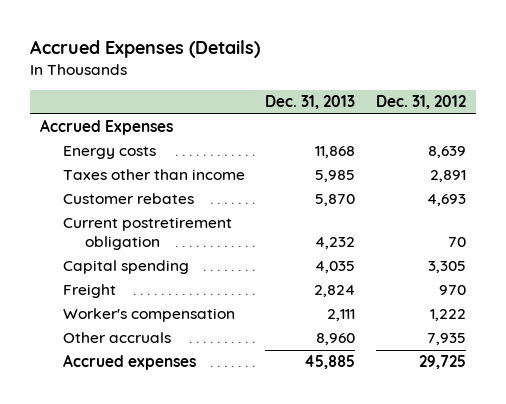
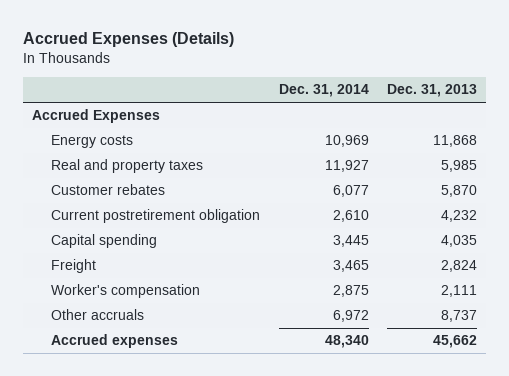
- | Dec. 31, 2013 | Dec. 31, 2012
+ | Dec. 31, 2014 | Dec. 31, 2013
- Taxes other than income | 5,985 | 2,891
+ Real and property taxes | 11,927 | 5,985
- Other accruals | 8,960 | 7,935
- Accrued expenses | 45,885 | 29,725
+ Other accruals | 6,972 | 8,737
+ Accrued expenses | 48,340 | 45,662

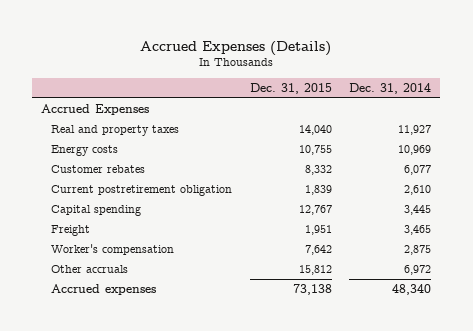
- | Dec. 31, 2014 | Dec. 31, 2013
+ | Dec. 31, 2015 | Dec. 31, 2014
moved down: Energy costs | 10,755 | 10,969

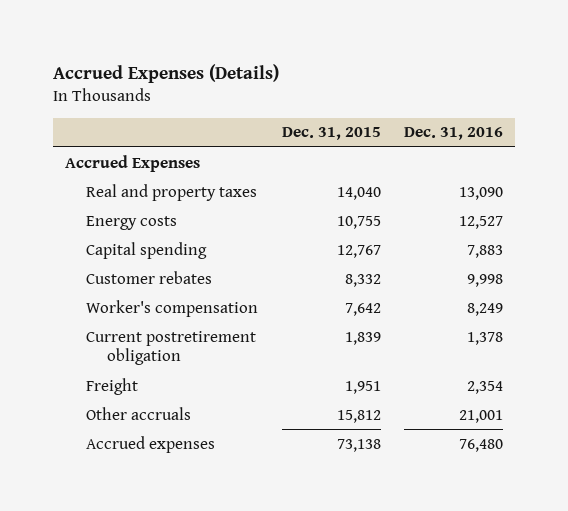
- | Dec. 31, 2015 | Dec. 31, 2014
+ | Dec. 31, 2015 | Dec. 31, 2016
moved up: Capital spending | 12,767 | 7,883
moved up: Worker's compensation | 7,642 | 8,249

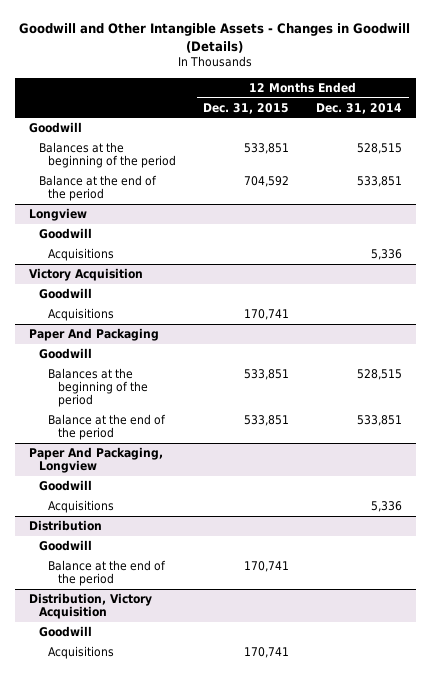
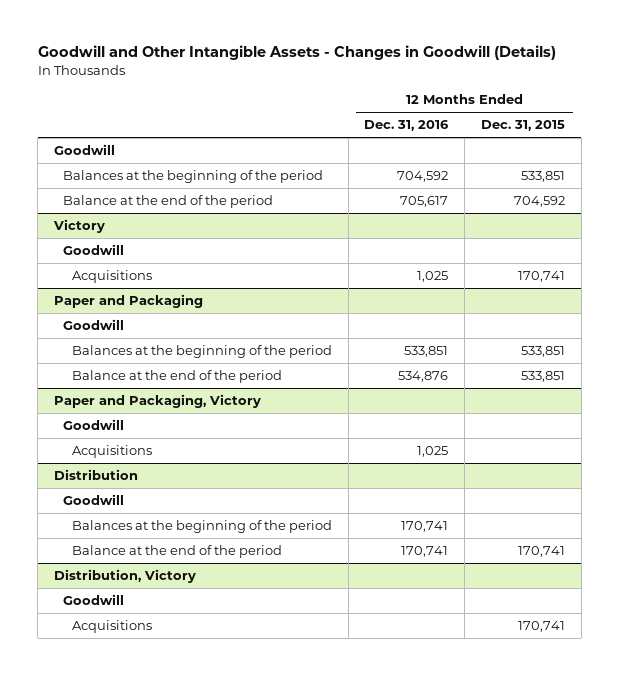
- | 12 Months Ended Dec. 31, 2015 | 12 Months Ended Dec. 31, 2014
+ | 12 Months Ended Dec. 31, 2016 | 12 Months Ended Dec. 31, 2015
- Longview
- Goodwill
- Acquisitions | | 5,336
- Victory Acquisition
+ Victory
- Paper And Packaging
+ Paper and Packaging
- Paper And Packaging, Longview
+ Paper and Packaging, Victory
@ Distribution
+ Balances at the beginning of the period | 170,741 |
- Distribution, Victory Acquisition
+ Distribution, Victory

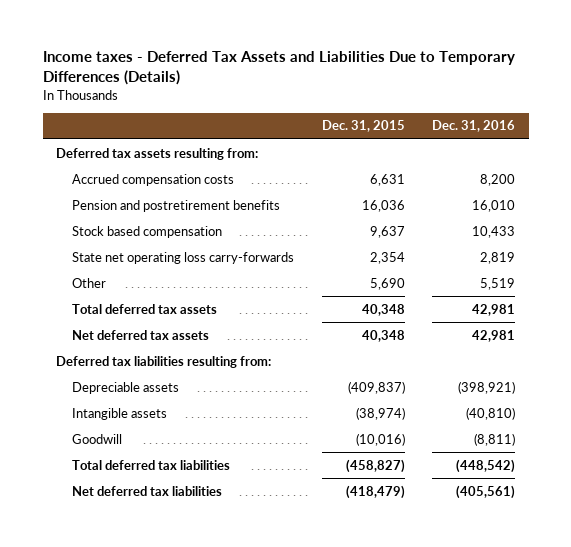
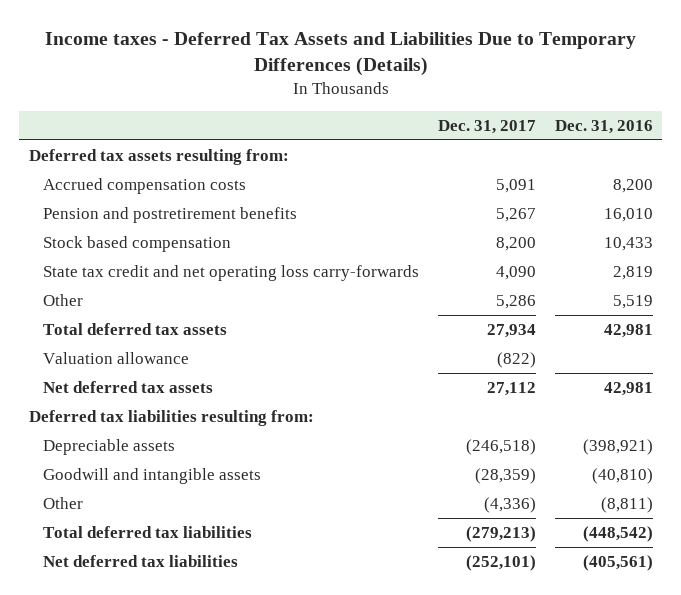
- | Dec. 31, 2015 | Dec. 31, 2016
+ | Dec. 31, 2017 | Dec. 31, 2016
- State net operating loss carry-forwards | 2,354 | 2,819
+ State tax credit and net operating loss carry-forwards | 4,090 | 2,819
+ Valuation allowance | (822) |
- Intangible assets | (38,974) | (40,810)
- Goodwill | (10,016) | (8,811)
+ Goodwill and intangible assets | (28,359) | (40,810)
+ Other | (4,336) | (8,811)

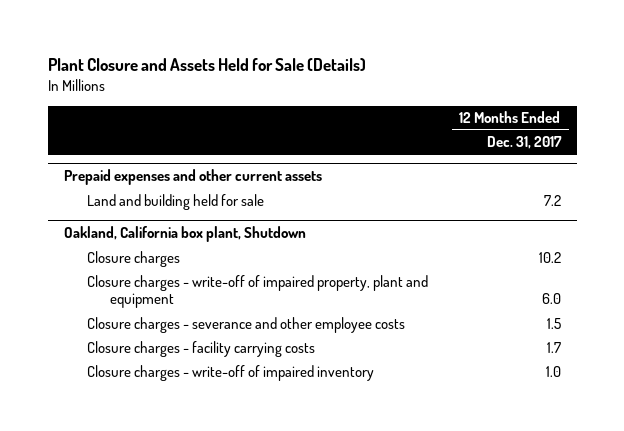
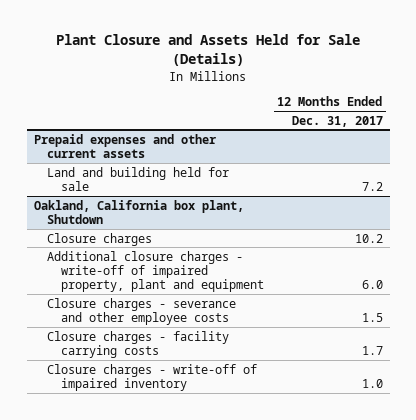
@ Oakland, California box plant, Shutdown
- Closure charges - write-off of impaired property, plant and equipment | 6.0
+ Additional closure charges - write-off of impaired property, plant and equipment | 6.0

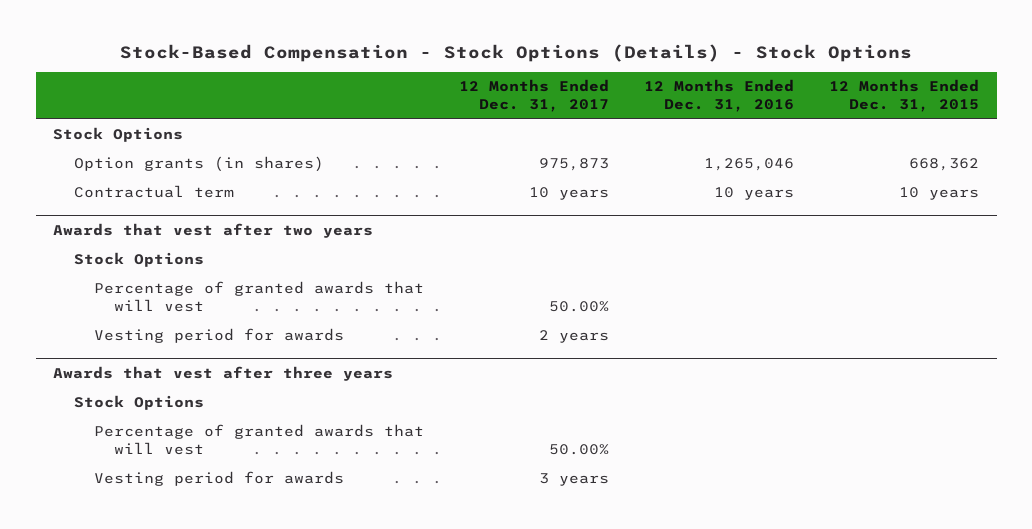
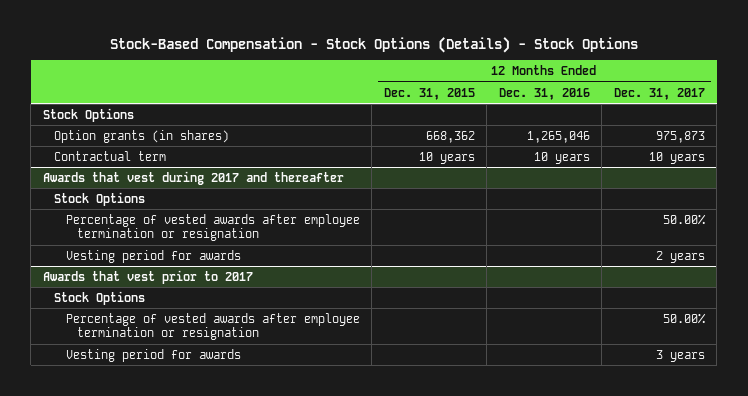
- | 12 Months Ended Dec. 31, 2017 | 12 Months Ended Dec. 31, 2016 | 12 Months Ended Dec. 31, 2015
+ | 12 Months Ended Dec. 31, 2015 | 12 Months Ended Dec. 31, 2016 | 12 Months Ended Dec. 31, 2017
- Awards that vest after two years
+ Awards that vest during 2017 and thereafter
- Percentage of granted awards that will vest | 50.00% | |
+ Percentage of vested awards after employee termination or resignation | | | 50.00%
- Awards that vest after three years
+ Awards that vest prior to 2017
- Percentage of granted awards that will vest | 50.00% | |
+ Percentage of vested awards after employee termination or resignation | | | 50.00%

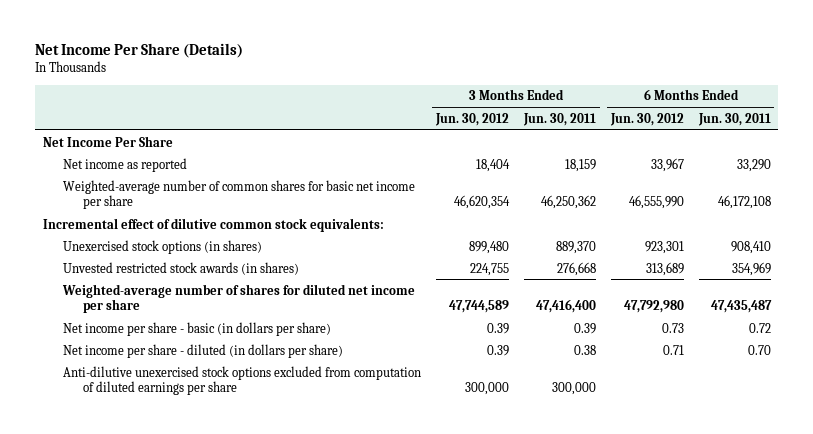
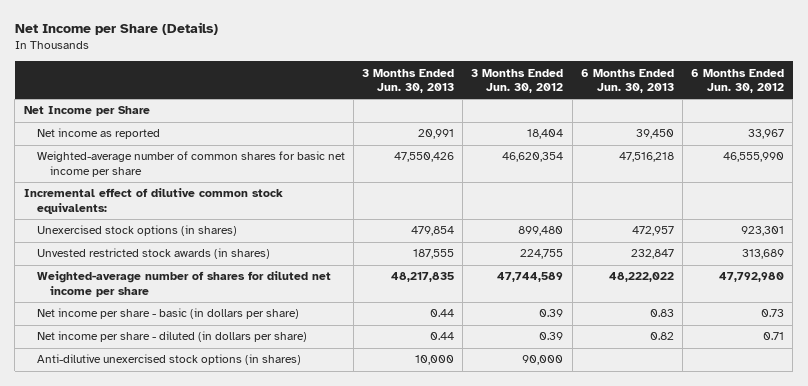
- Net Income Per Share (Details)
+ Net Income per Share (Details)
- | 3 Months Ended Jun. 30, 2012 | 3 Months Ended Jun. 30, 2011 | 6 Months Ended Jun. 30, 2012 | 6 Months Ended Jun. 30, 2011
+ | 3 Months Ended Jun. 30, 2013 | 3 Months Ended Jun. 30, 2012 | 6 Months Ended Jun. 30, 2013 | 6 Months Ended Jun. 30, 2012
- Net Income Per Share
+ Net Income per Share
- Anti-dilutive unexercised stock options excluded from computation of diluted earnings per share | 300,000 | 300,000 | |
+ Anti-dilutive unexercised stock options (in shares) | 10,000 | 90,000 | |

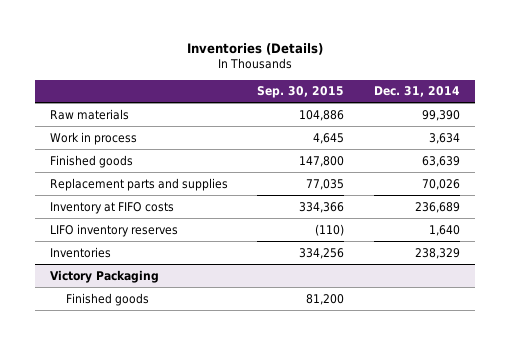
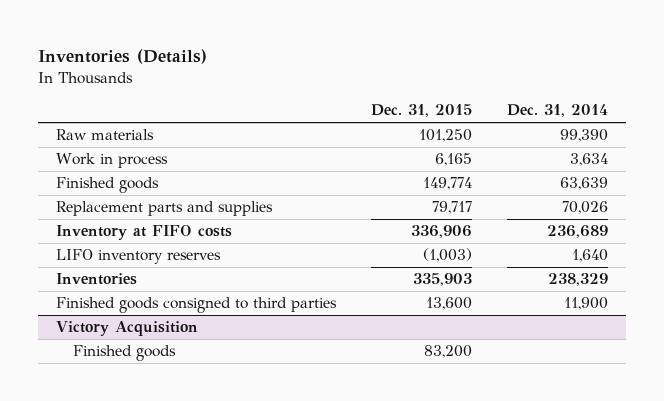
- | Sep. 30, 2015 | Dec. 31, 2014
+ | Dec. 31, 2015 | Dec. 31, 2014
- Victory Packaging
+ Finished goods consigned to third parties | 13,600 | 11,900
+ Victory Acquisition

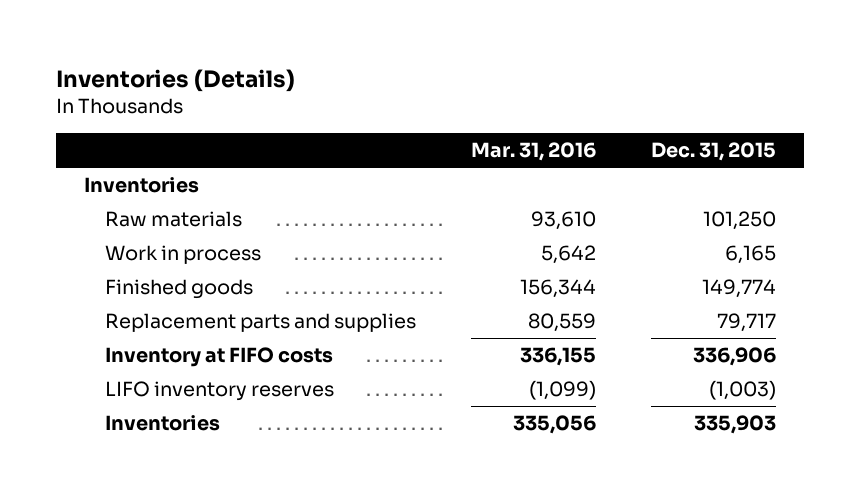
- | Dec. 31, 2015 | Dec. 31, 2014
+ | Mar. 31, 2016 | Dec. 31, 2015
+ Inventories
- Finished goods consigned to third parties | 13,600 | 11,900
- Victory Acquisition
- Finished goods | 83,200 |

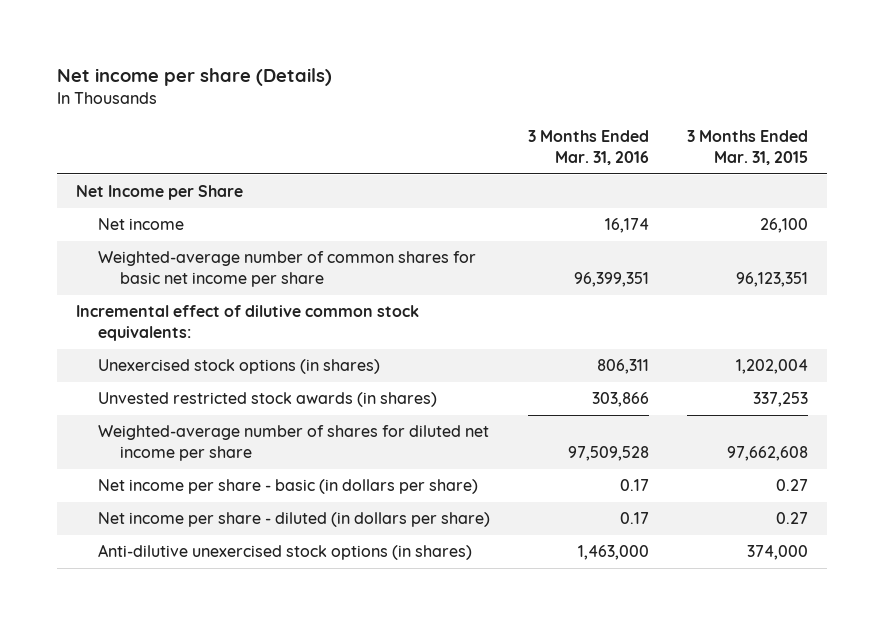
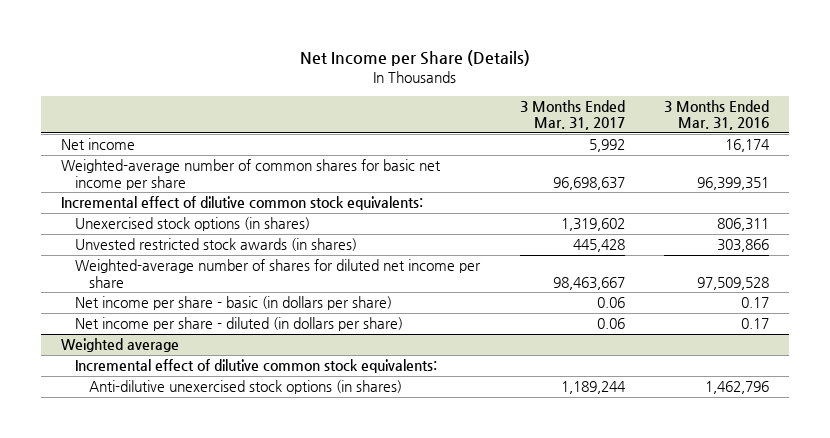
- Net income per share (Details)
+ Net Income per Share (Details)
- | 3 Months Ended Mar. 31, 2016 | 3 Months Ended Mar. 31, 2015
+ | 3 Months Ended Mar. 31, 2017 | 3 Months Ended Mar. 31, 2016
- Net Income per Share
- Anti-dilutive unexercised stock options (in shares) | 1,463,000 | 374,000
+ Weighted average
+ Incremental effect of dilutive common stock equivalents:
+ Anti-dilutive unexercised stock options (in shares) | 1,189,244 | 1,462,796

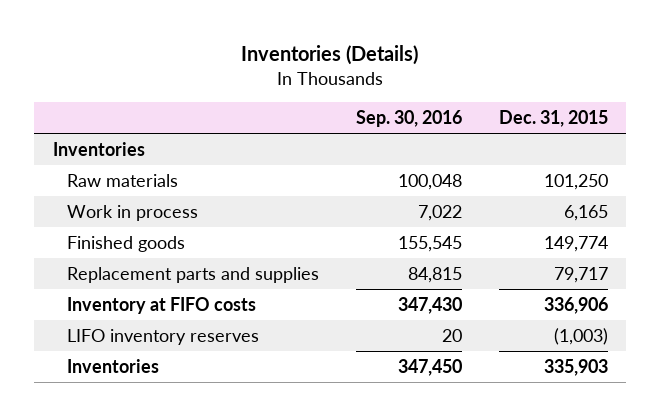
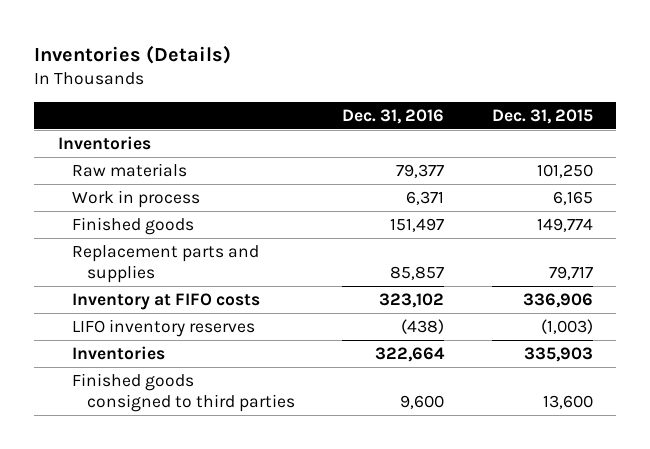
- | Sep. 30, 2016 | Dec. 31, 2015
+ | Dec. 31, 2016 | Dec. 31, 2015
+ Finished goods consigned to third parties | 9,600 | 13,600

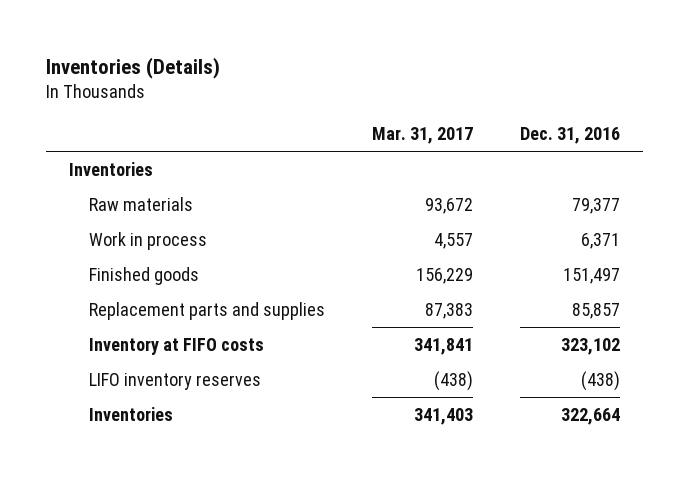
- | Dec. 31, 2016 | Dec. 31, 2015
+ | Mar. 31, 2017 | Dec. 31, 2016
- Finished goods consigned to third parties | 9,600 | 13,600

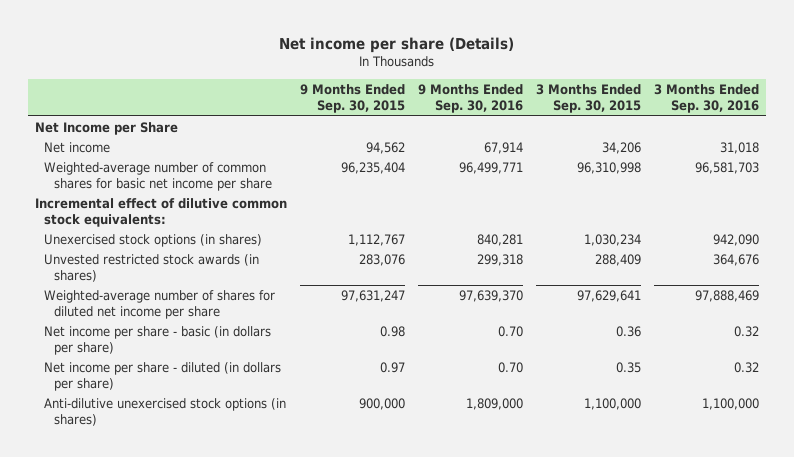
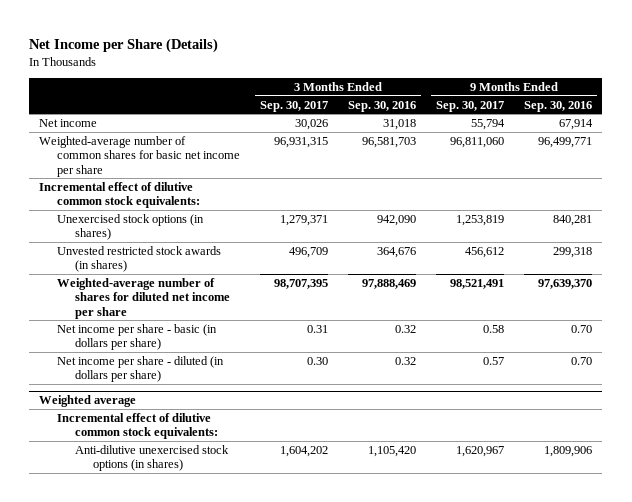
- Net income per share (Details)
+ Net Income per Share (Details)
- | 9 Months Ended Sep. 30, 2015 | 9 Months Ended Sep. 30, 2016 | 3 Months Ended Sep. 30, 2015 | 3 Months Ended Sep. 30, 2016
+ | 3 Months Ended Sep. 30, 2017 | 3 Months Ended Sep. 30, 2016 | 9 Months Ended Sep. 30, 2017 | 9 Months Ended Sep. 30, 2016
- Net Income per Share
- Anti-dilutive unexercised stock options (in shares) | 900,000 | 1,809,000 | 1,100,000 | 1,100,000
+ Weighted average
+ Incremental effect of dilutive common stock equivalents:
+ Anti-dilutive unexercised stock options (in shares) | 1,604,202 | 1,105,420 | 1,620,967 | 1,809,906

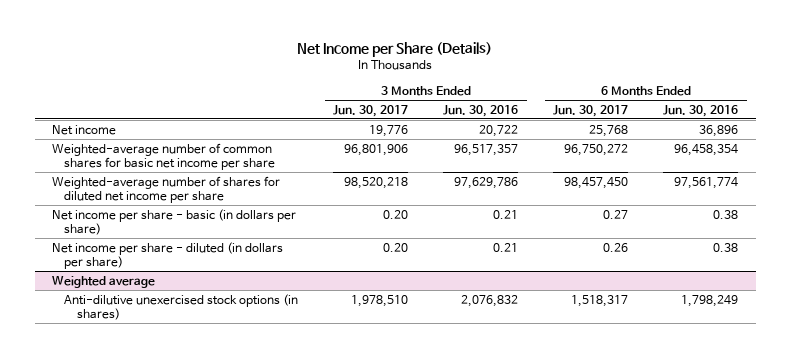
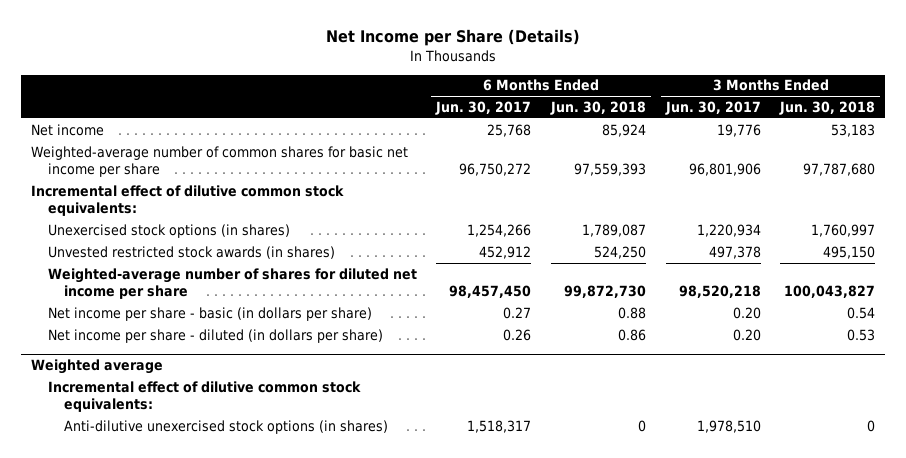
- | 3 Months Ended Jun. 30, 2017 | 3 Months Ended Jun. 30, 2016 | 6 Months Ended Jun. 30, 2017 | 6 Months Ended Jun. 30, 2016
+ | 6 Months Ended Jun. 30, 2017 | 6 Months Ended Jun. 30, 2018 | 3 Months Ended Jun. 30, 2017 | 3 Months Ended Jun. 30, 2018
+ Incremental effect of dilutive common stock equivalents:
+ Unexercised stock options (in shares) | 1,254,266 | 1,789,087 | 1,220,934 | 1,760,997
+ Unvested restricted stock awards (in shares) | 452,912 | 524,250 | 497,378 | 495,150
@ Weighted average
+ Incremental effect of dilutive common stock equivalents:

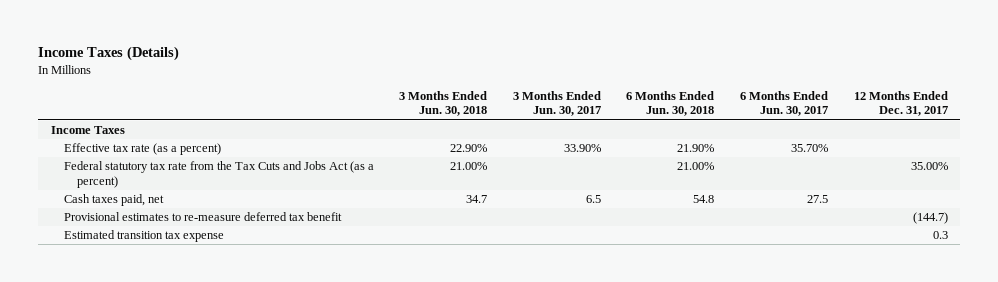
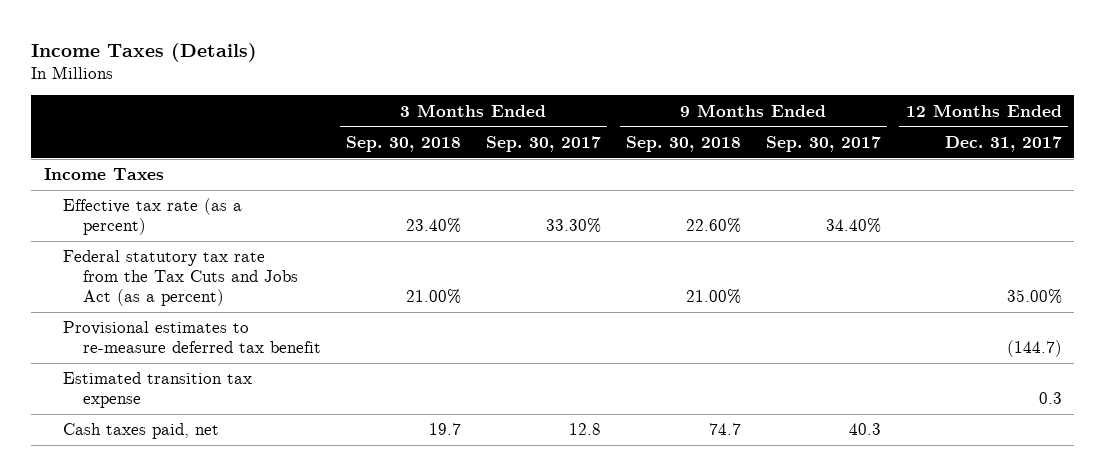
- | 3 Months Ended Jun. 30, 2018 | 3 Months Ended Jun. 30, 2017 | 6 Months Ended Jun. 30, 2018 | 6 Months Ended Jun. 30, 2017 | 12 Months Ended Dec. 31, 2017
+ | 3 Months Ended Sep. 30, 2018 | 3 Months Ended Sep. 30, 2017 | 9 Months Ended Sep. 30, 2018 | 9 Months Ended Sep. 30, 2017 | 12 Months Ended Dec. 31, 2017
moved down: Cash taxes paid, net | 19.7 | 12.8 | 74.7 | 40.3 |

